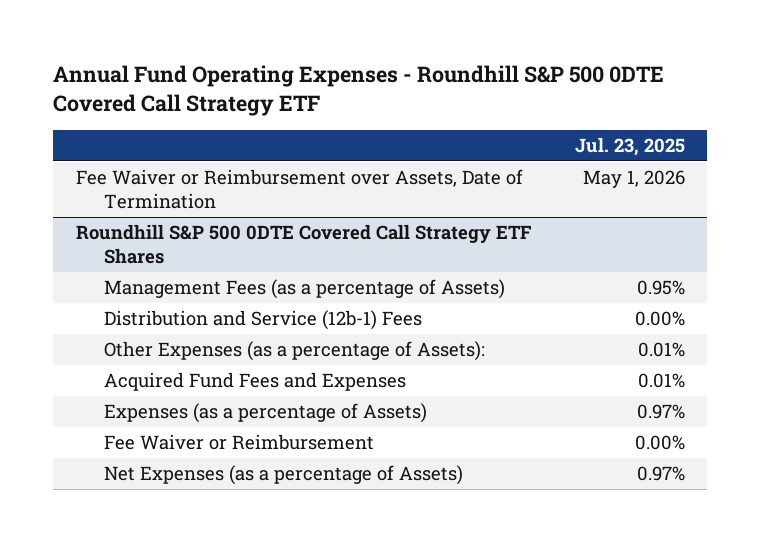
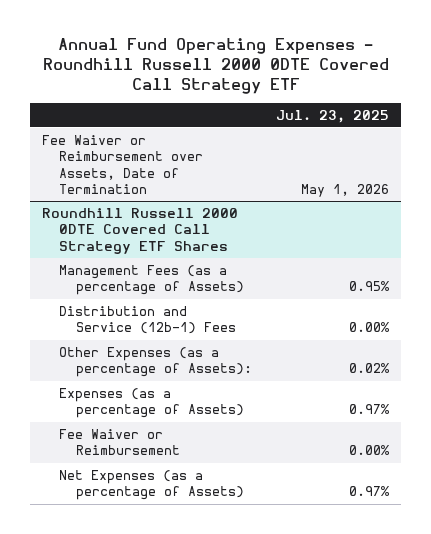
- Annual Fund Operating Expenses - Roundhill S&P 500 0DTE Covered Call Strategy ETF
+ Annual Fund Operating Expenses - Roundhill Russell 2000 0DTE Covered Call Strategy ETF
- Roundhill S&P 500 0DTE Covered Call Strategy ETF Shares
+ Roundhill Russell 2000 0DTE Covered Call Strategy ETF Shares
- Other Expenses (as a percentage of Assets): | 0.01%
- Acquired Fund Fees and Expenses | 0.01%
+ Other Expenses (as a percentage of Assets): | 0.02%

